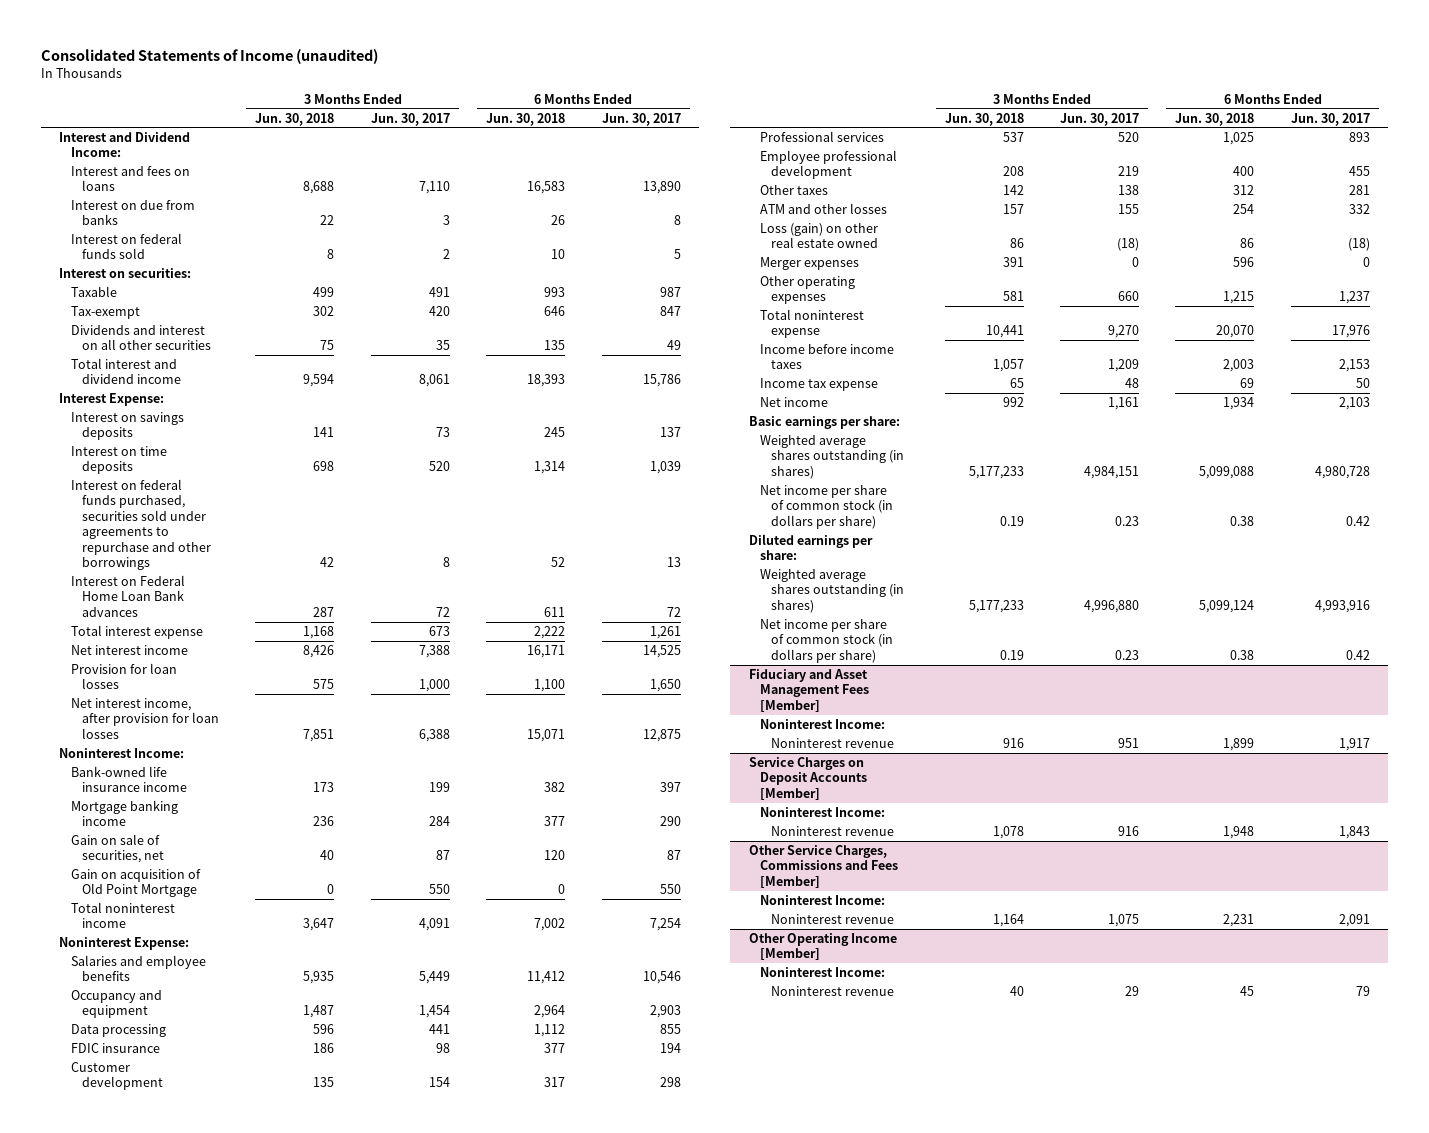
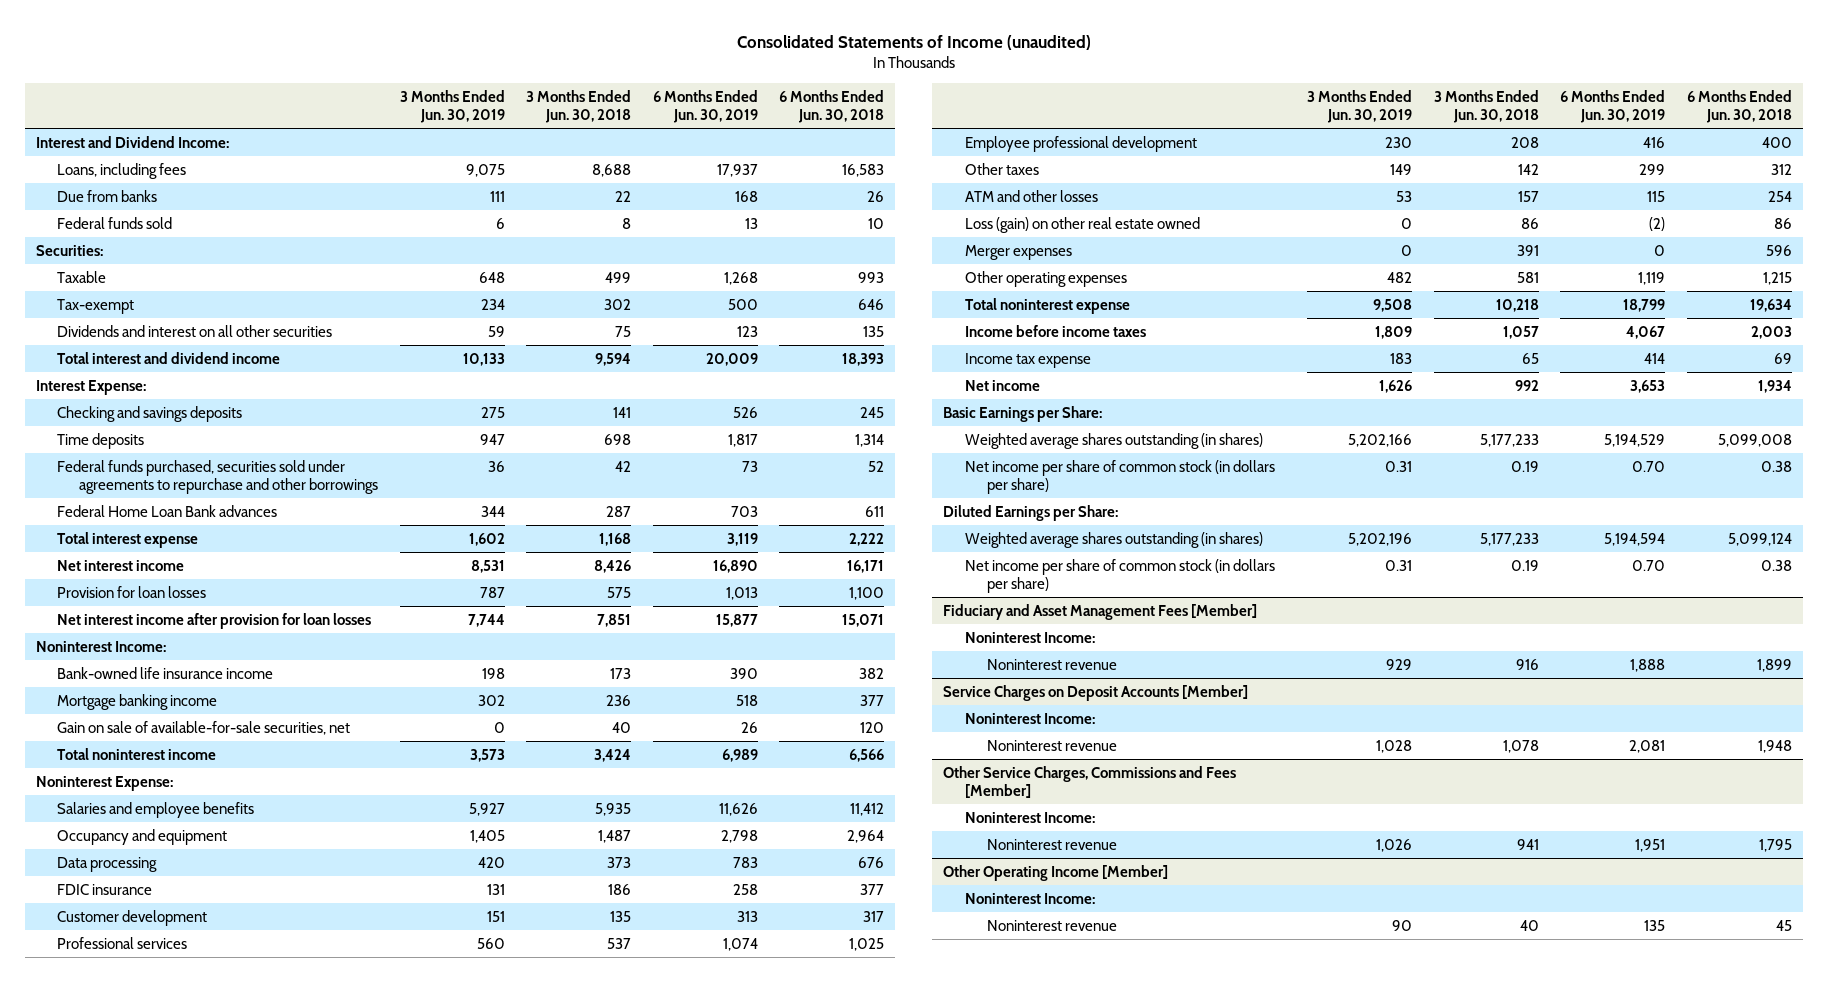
- | 3 Months Ended Jun. 30, 2018 | 3 Months Ended Jun. 30, 2017 | 6 Months Ended Jun. 30, 2018 | 6 Months Ended Jun. 30, 2017
+ | 3 Months Ended Jun. 30, 2019 | 3 Months Ended Jun. 30, 2018 | 6 Months Ended Jun. 30, 2019 | 6 Months Ended Jun. 30, 2018
- Interest and fees on loans | 8,688 | 7,110 | 16,583 | 13,890
- Interest on due from banks | 22 | 3 | 26 | 8
- Interest on federal funds sold | 8 | 2 | 10 | 5
- Interest on securities:
+ Loans, including fees | 9,075 | 8,688 | 17,937 | 16,583
+ Due from banks | 111 | 22 | 168 | 26
+ Federal funds sold | 6 | 8 | 13 | 10
+ Securities:
- Interest on savings deposits | 141 | 73 | 245 | 137
- Interest on time deposits | 698 | 520 | 1,314 | 1,039
- Interest on federal funds purchased, securities sold under agreements to repurchase and other borrowings | 42 | 8 | 52 | 13
- Interest on Federal Home Loan Bank advances | 287 | 72 | 611 | 72
+ Checking and savings deposits | 275 | 141 | 526 | 245
+ Time deposits | 947 | 698 | 1,817 | 1,314
+ Federal funds purchased, securities sold under agreements to repurchase and other borrowings | 36 | 42 | 73 | 52
+ Federal Home Loan Bank advances | 344 | 287 | 703 | 611
- Net interest income, after provision for loan losses | 7,851 | 6,388 | 15,071 | 12,875
+ Net interest income after provision for loan losses | 7,744 | 7,851 | 15,877 | 15,071
- Gain on sale of securities, net | 40 | 87 | 120 | 87
- Gain on acquisition of Old Point Mortgage | 0 | 550 | 0 | 550
- Total noninterest income | 3,647 | 4,091 | 7,002 | 7,254
+ Gain on sale of available-for-sale securities, net | 0 | 40 | 26 | 120
+ Total noninterest income | 3,573 | 3,424 | 6,989 | 6,566
- Data processing | 596 | 441 | 1,112 | 855
+ Data processing | 420 | 373 | 783 | 676
- Total noninterest expense | 10,441 | 9,270 | 20,070 | 17,976
+ Total noninterest expense | 9,508 | 10,218 | 18,799 | 19,634
- Basic earnings per share:
- Weighted average shares outstanding (in shares) | 5,177,233 | 4,984,151 | 5,099,088 | 4,980,728
+ Basic Earnings per Share:
+ Weighted average shares outstanding (in shares) | 5,202,166 | 5,177,233 | 5,194,529 | 5,099,008
- Diluted earnings per share:
+ Diluted Earnings per Share:
@ Other Service Charges, Commissions and Fees [Member]
- Noninterest revenue | 1,164 | 1,075 | 2,231 | 2,091
+ Noninterest revenue | 1,026 | 941 | 1,951 | 1,795

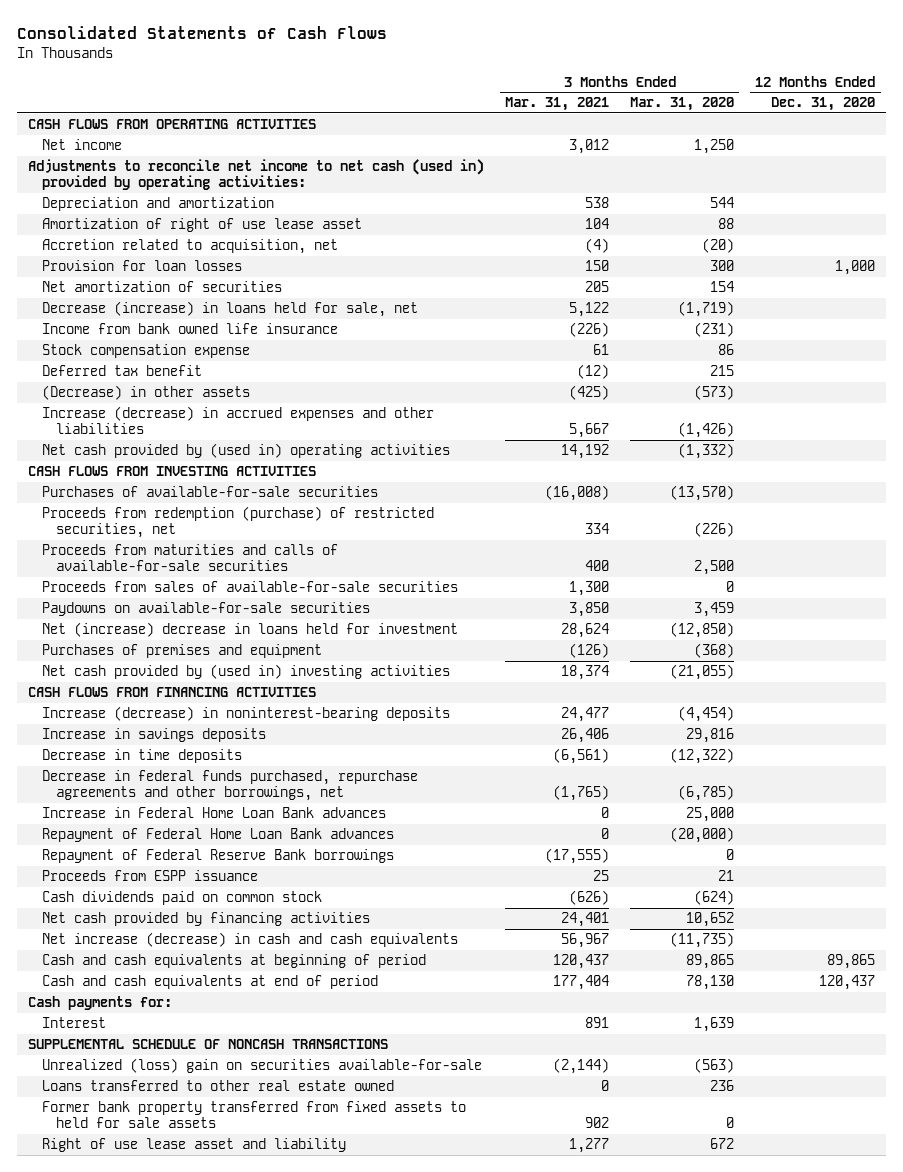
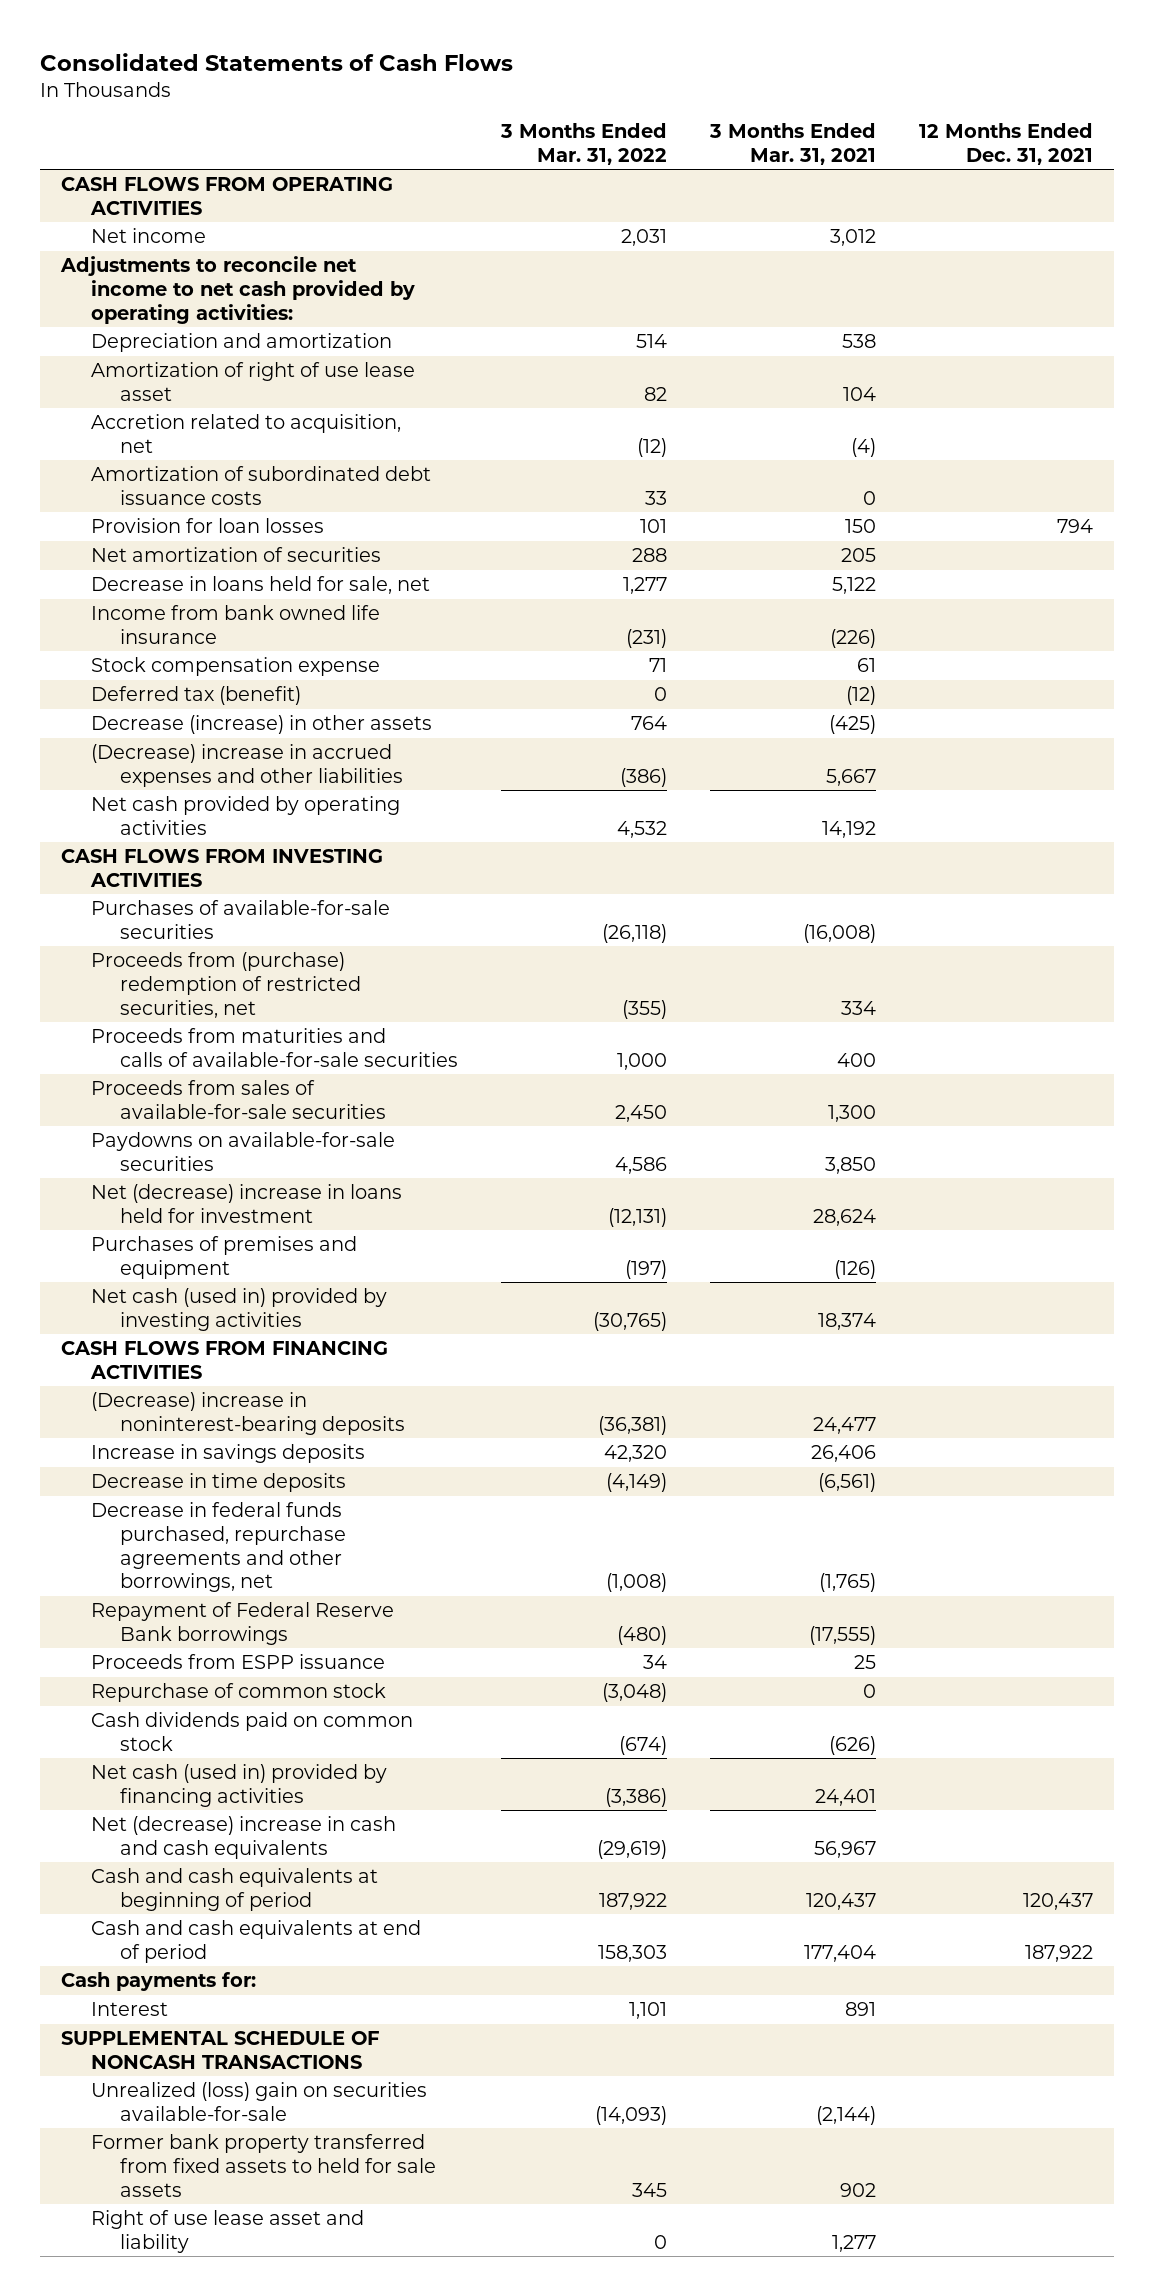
- | 3 Months Ended Mar. 31, 2021 | 3 Months Ended Mar. 31, 2020 | 12 Months Ended Dec. 31, 2020
+ | 3 Months Ended Mar. 31, 2022 | 3 Months Ended Mar. 31, 2021 | 12 Months Ended Dec. 31, 2021
- Adjustments to reconcile net income to net cash (used in) provided by operating activities:
+ Adjustments to reconcile net income to net cash provided by operating activities:
+ Amortization of subordinated debt issuance costs | 33 | 0 |
- Decrease (increase) in loans held for sale, net | 5,122 | (1,719) |
+ Decrease in loans held for sale, net | 1,277 | 5,122 |
- Deferred tax benefit | (12) | 215 |
- (Decrease) in other assets | (425) | (573) |
- Increase (decrease) in accrued expenses and other liabilities | 5,667 | (1,426) |
- Net cash provided by (used in) operating activities | 14,192 | (1,332) |
+ Deferred tax (benefit) | 0 | (12) |
+ Decrease (increase) in other assets | 764 | (425) |
+ (Decrease) increase in accrued expenses and other liabilities | (386) | 5,667 |
+ Net cash provided by operating activities | 4,532 | 14,192 |
- Proceeds from redemption (purchase) of restricted securities, net | 334 | (226) |
+ Proceeds from (purchase) redemption of restricted securities, net | (355) | 334 |
- Net (increase) decrease in loans held for investment | 28,624 | (12,850) |
+ Net (decrease) increase in loans held for investment | (12,131) | 28,624 |
- Net cash provided by (used in) investing activities | 18,374 | (21,055) |
+ Net cash (used in) provided by investing activities | (30,765) | 18,374 |
- Increase (decrease) in noninterest-bearing deposits | 24,477 | (4,454) |
+ (Decrease) increase in noninterest-bearing deposits | (36,381) | 24,477 |
- Increase in Federal Home Loan Bank advances | 0 | 25,000 |
- Repayment of Federal Home Loan Bank advances | 0 | (20,000) |
+ Repurchase of common stock | (3,048) | 0 |
- Net cash provided by financing activities | 24,401 | 10,652 |
- Net increase (decrease) in cash and cash equivalents | 56,967 | (11,735) |
+ Net cash (used in) provided by financing activities | (3,386) | 24,401 |
+ Net (decrease) increase in cash and cash equivalents | (29,619) | 56,967 |
- Loans transferred to other real estate owned | 0 | 236 |

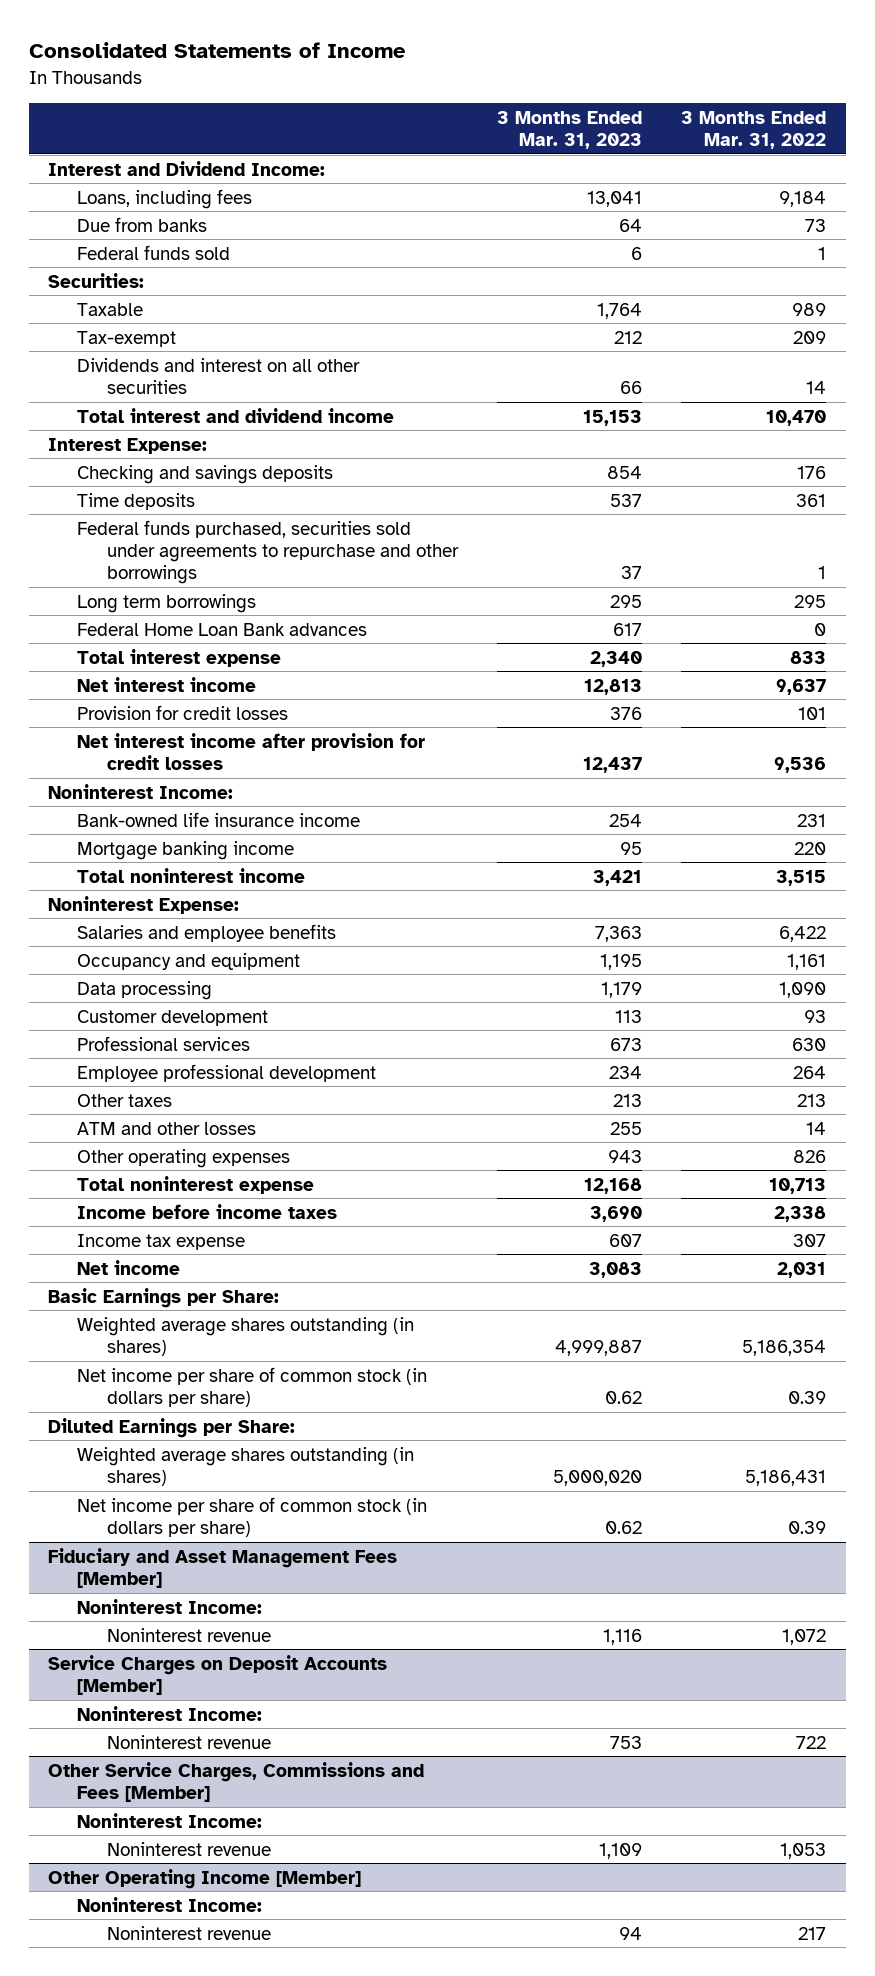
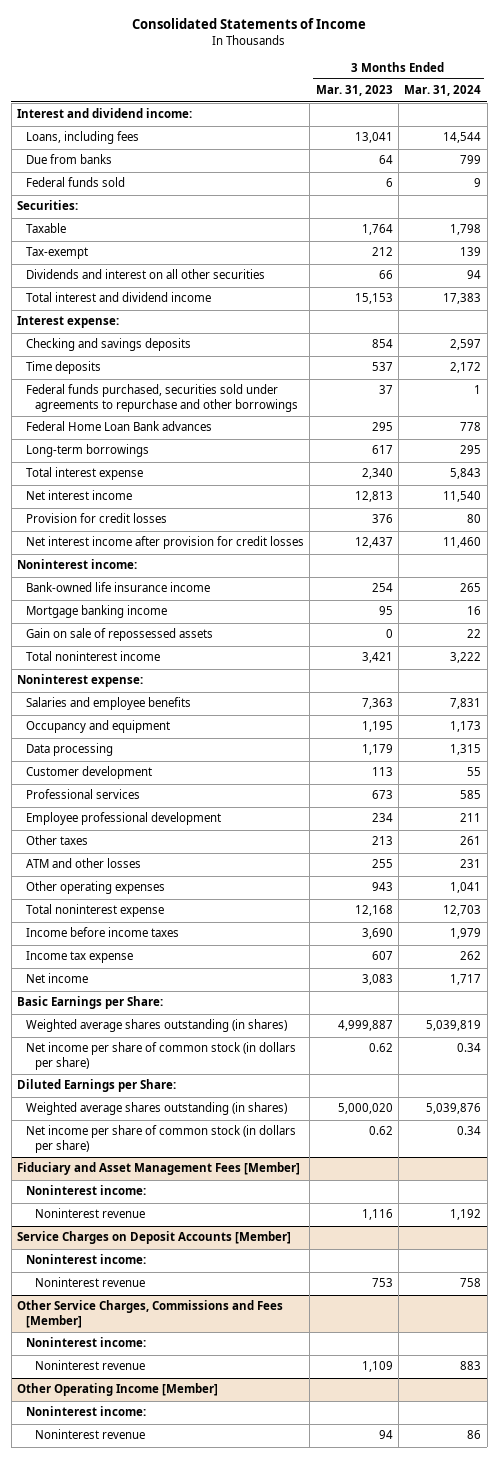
- | 3 Months Ended Mar. 31, 2023 | 3 Months Ended Mar. 31, 2022
+ | 3 Months Ended Mar. 31, 2023 | 3 Months Ended Mar. 31, 2024
- Interest and Dividend Income:
+ Interest and dividend income:
- Interest Expense:
+ Interest expense:
- Long term borrowings | 295 | 295
- Federal Home Loan Bank advances | 617 | 0
+ Federal Home Loan Bank advances | 295 | 778
+ Long-term borrowings | 617 | 295
- Noninterest Income:
+ Noninterest income:
+ Gain on sale of repossessed assets | 0 | 22
- Noninterest Expense:
+ Noninterest expense:
@ Fiduciary and Asset Management Fees [Member]
- Noninterest Income:
+ Noninterest income:
@ Service Charges on Deposit Accounts [Member]
- Noninterest Income:
+ Noninterest income:
@ Other Service Charges, Commissions and Fees [Member]
- Noninterest Income:
+ Noninterest income:
@ Other Operating Income [Member]
- Noninterest Income:
+ Noninterest income:

